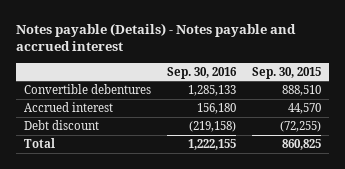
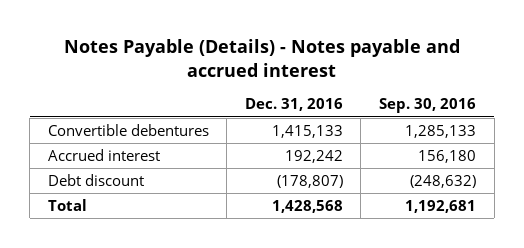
- Notes payable (Details) - Notes payable and accrued interest
+ Notes Payable (Details) - Notes payable and accrued interest
- | Sep. 30, 2016 | Sep. 30, 2015
+ | Dec. 31, 2016 | Sep. 30, 2016
- Debt discount | (219,158) | (72,255)
- Total | 1,222,155 | 860,825
+ Debt discount | (178,807) | (248,632)
+ Total | 1,428,568 | 1,192,681

